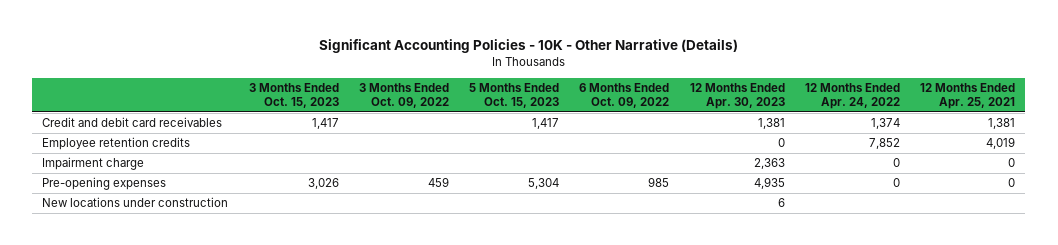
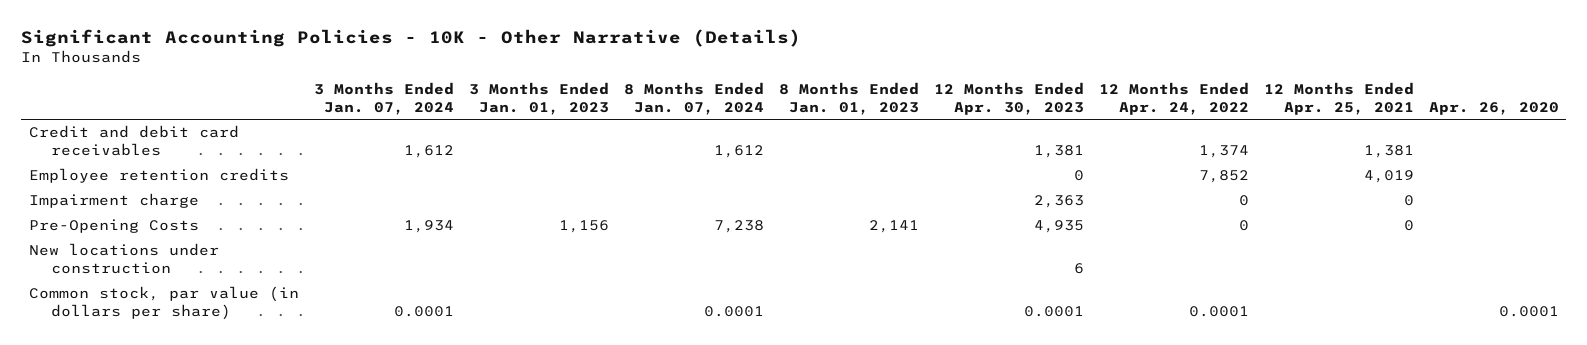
- | 3 Months Ended Oct. 15, 2023 | 3 Months Ended Oct. 09, 2022 | 5 Months Ended Oct. 15, 2023 | 6 Months Ended Oct. 09, 2022 | 12 Months Ended Apr. 30, 2023 | 12 Months Ended Apr. 24, 2022 | 12 Months Ended Apr. 25, 2021
+ | 3 Months Ended Jan. 07, 2024 | 3 Months Ended Jan. 01, 2023 | 8 Months Ended Jan. 07, 2024 | 8 Months Ended Jan. 01, 2023 | 12 Months Ended Apr. 30, 2023 | 12 Months Ended Apr. 24, 2022 | 12 Months Ended Apr. 25, 2021 | Apr. 26, 2020
- Pre-opening expenses | 3,026 | 459 | 5,304 | 985 | 4,935 | 0 | 0
+ Pre-Opening Costs | 1,934 | 1,156 | 7,238 | 2,141 | 4,935 | 0 | 0 |
+ Common stock, par value (in dollars per share) | 0.0001 | | 0.0001 | | 0.0001 | 0.0001 | | 0.0001

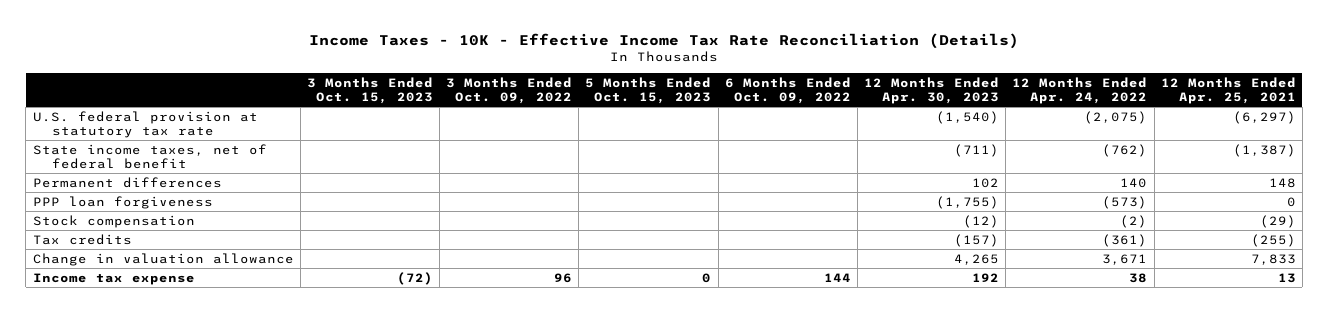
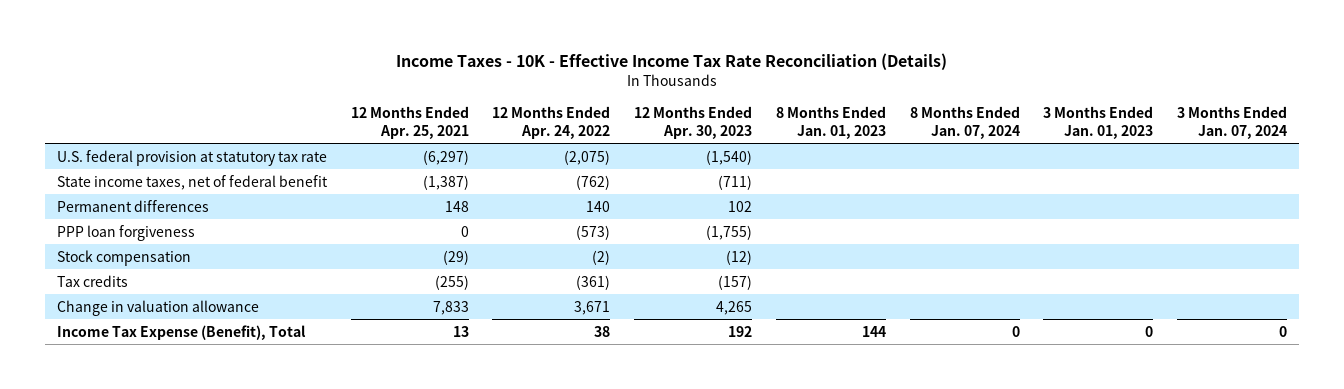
- | 3 Months Ended Oct. 15, 2023 | 3 Months Ended Oct. 09, 2022 | 5 Months Ended Oct. 15, 2023 | 6 Months Ended Oct. 09, 2022 | 12 Months Ended Apr. 30, 2023 | 12 Months Ended Apr. 24, 2022 | 12 Months Ended Apr. 25, 2021
+ | 12 Months Ended Apr. 25, 2021 | 12 Months Ended Apr. 24, 2022 | 12 Months Ended Apr. 30, 2023 | 8 Months Ended Jan. 01, 2023 | 8 Months Ended Jan. 07, 2024 | 3 Months Ended Jan. 01, 2023 | 3 Months Ended Jan. 07, 2024
- Income tax expense | (72) | 96 | 0 | 144 | 192 | 38 | 13
+ Income Tax Expense (Benefit), Total | 13 | 38 | 192 | 144 | 0 | 0 | 0

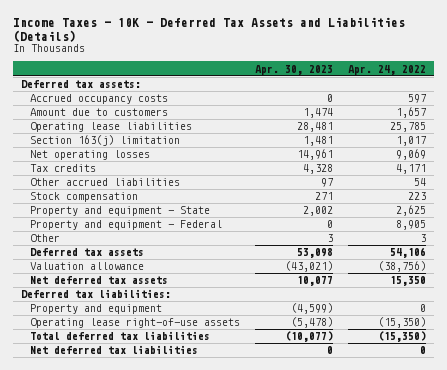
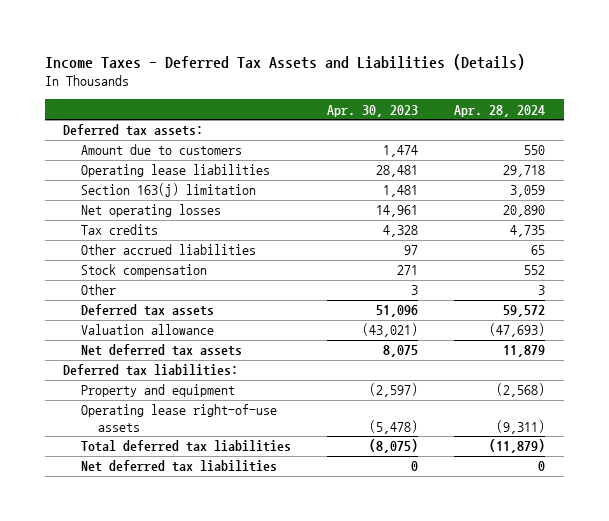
- Income Taxes - 10K - Deferred Tax Assets and Liabilities (Details)
+ Income Taxes - Deferred Tax Assets and Liabilities (Details)
- | Apr. 30, 2023 | Apr. 24, 2022
+ | Apr. 30, 2023 | Apr. 28, 2024
- Accrued occupancy costs | 0 | 597
- Property and equipment - State | 2,002 | 2,625
- Property and equipment - Federal | 0 | 8,905
- Deferred tax assets | 53,098 | 54,106
+ Deferred tax assets | 51,096 | 59,572
- Net deferred tax assets | 10,077 | 15,350
+ Net deferred tax assets | 8,075 | 11,879
- Property and equipment | (4,599) | 0
+ Property and equipment | (2,597) | (2,568)
- Total deferred tax liabilities | (10,077) | (15,350)
+ Total deferred tax liabilities | (8,075) | (11,879)

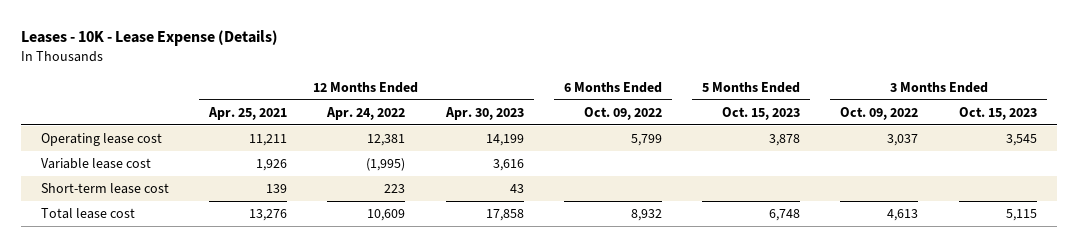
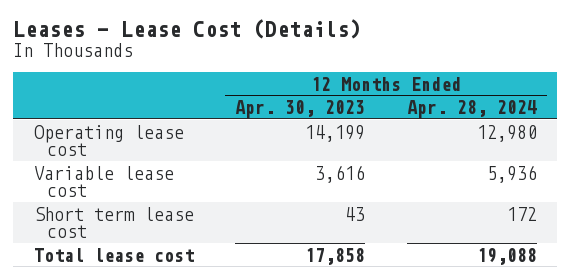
- Leases - 10K - Lease Expense (Details)
+ Leases - Lease Cost (Details)
- | 12 Months Ended Apr. 25, 2021 | 12 Months Ended Apr. 24, 2022 | 12 Months Ended Apr. 30, 2023 | 6 Months Ended Oct. 09, 2022 | 5 Months Ended Oct. 15, 2023 | 3 Months Ended Oct. 09, 2022 | 3 Months Ended Oct. 15, 2023
+ | 12 Months Ended Apr. 30, 2023 | 12 Months Ended Apr. 28, 2024
- Short-term lease cost | 139 | 223 | 43 | | | |
+ Short term lease cost | 43 | 172

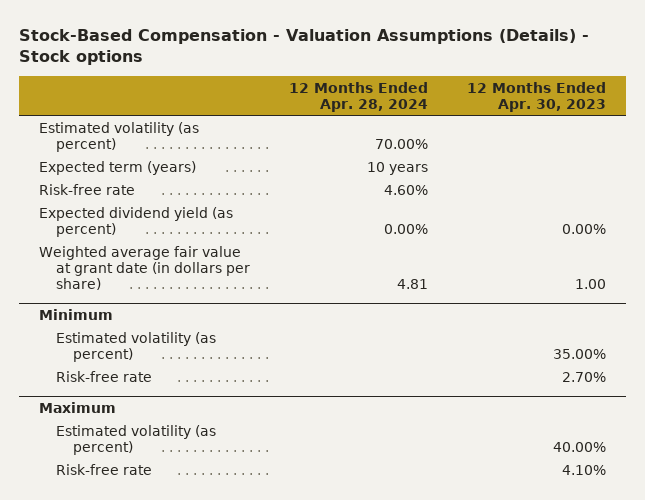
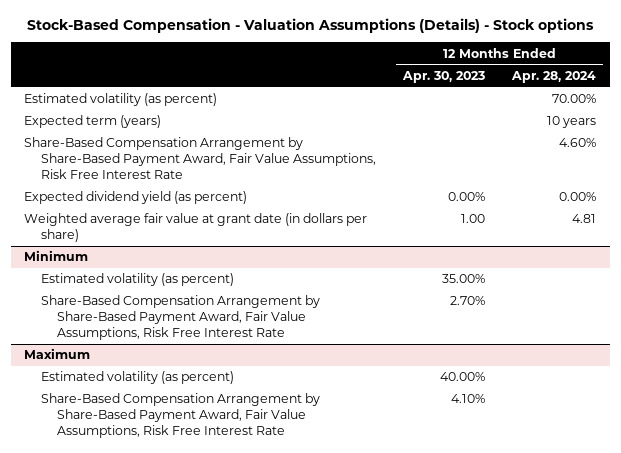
- | 12 Months Ended Apr. 28, 2024 | 12 Months Ended Apr. 30, 2023
+ | 12 Months Ended Apr. 30, 2023 | 12 Months Ended Apr. 28, 2024
- Risk-free rate | 4.60% |
+ Share-Based Compensation Arrangement by Share-Based Payment Award, Fair Value Assumptions, Risk Free Interest Rate | | 4.60%
@ Minimum
- Risk-free rate | | 2.70%
+ Share-Based Compensation Arrangement by Share-Based Payment Award, Fair Value Assumptions, Risk Free Interest Rate | 2.70% |
@ Maximum
- Risk-free rate | | 4.10%
+ Share-Based Compensation Arrangement by Share-Based Payment Award, Fair Value Assumptions, Risk Free Interest Rate | 4.10% |

